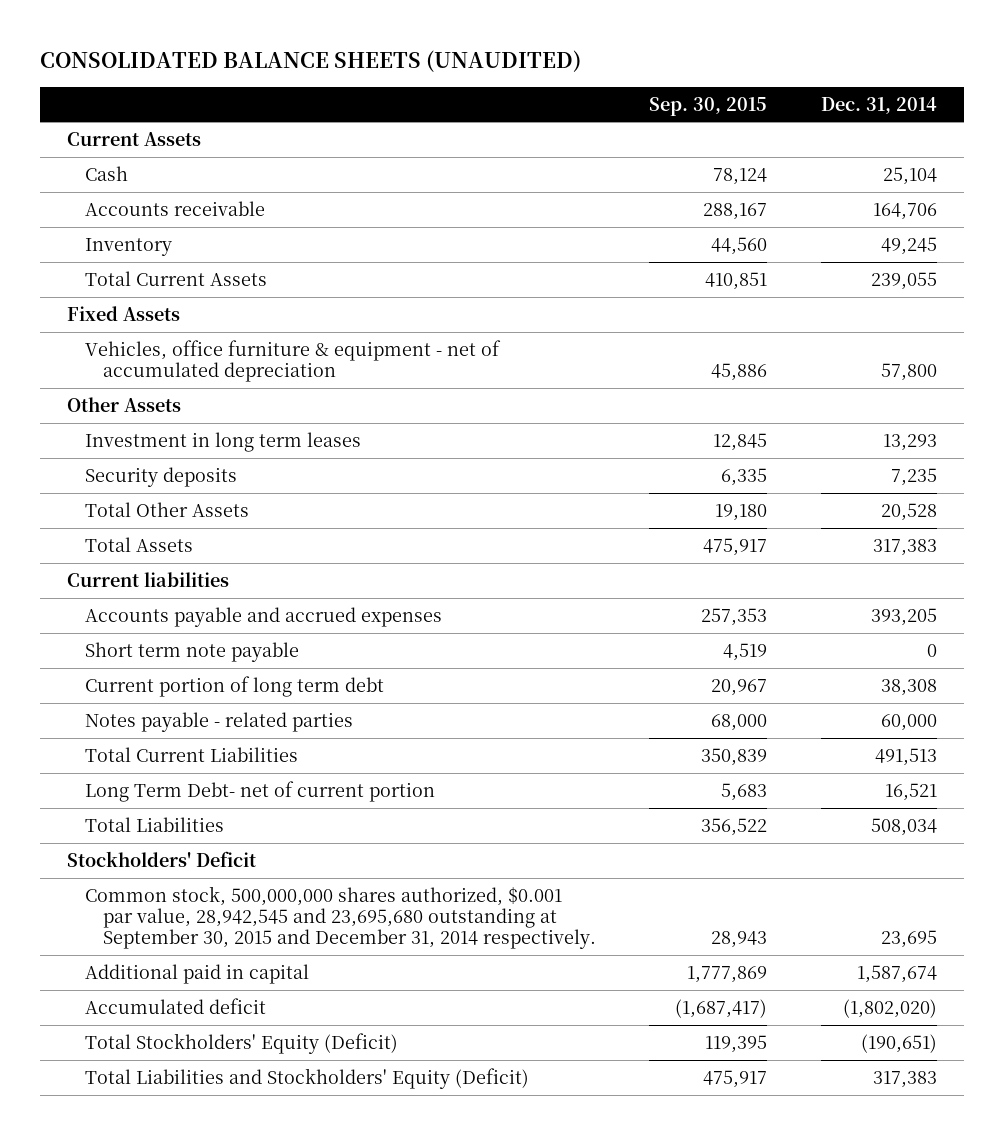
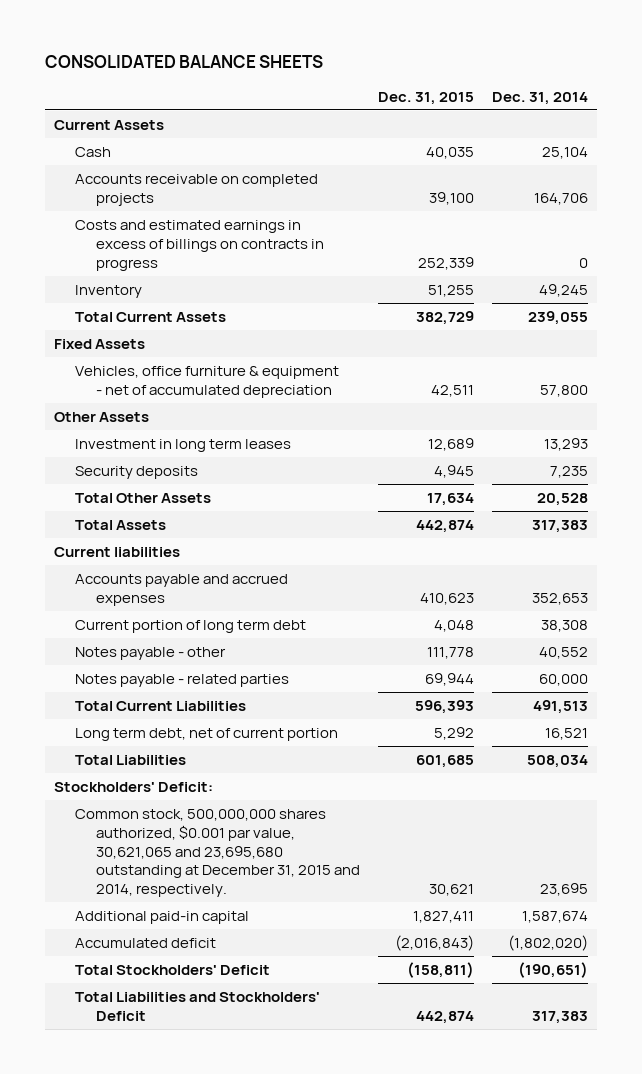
- CONSOLIDATED BALANCE SHEETS (UNAUDITED)
+ CONSOLIDATED BALANCE SHEETS
- | Sep. 30, 2015 | Dec. 31, 2014
+ | Dec. 31, 2015 | Dec. 31, 2014
- Accounts receivable | 288,167 | 164,706
+ Accounts receivable on completed projects | 39,100 | 164,706
+ Costs and estimated earnings in excess of billings on contracts in progress | 252,339 | 0
- Accounts payable and accrued expenses | 257,353 | 393,205
- Short term note payable | 4,519 | 0
+ Accounts payable and accrued expenses | 410,623 | 352,653
+ Notes payable - other | 111,778 | 40,552
- Long Term Debt- net of current portion | 5,683 | 16,521
+ Long term debt, net of current portion | 5,292 | 16,521
- Stockholders' Deficit
- Common stock, 500,000,000 shares authorized, $0.001 par value, 28,942,545 and 23,695,680 outstanding at September 30, 2015 and December 31, 2014 respectively. | 28,943 | 23,695
- Additional paid in capital | 1,777,869 | 1,587,674
+ Stockholders' Deficit:
+ Common stock, 500,000,000 shares authorized, $0.001 par value, 30,621,065 and 23,695,680 outstanding at December 31, 2015 and 2014, respectively. | 30,621 | 23,695
+ Additional paid-in capital | 1,827,411 | 1,587,674
- Total Stockholders' Equity (Deficit) | 119,395 | (190,651)
- Total Liabilities and Stockholders' Equity (Deficit) | 475,917 | 317,383
+ Total Stockholders' Deficit | (158,811) | (190,651)
+ Total Liabilities and Stockholders' Deficit | 442,874 | 317,383

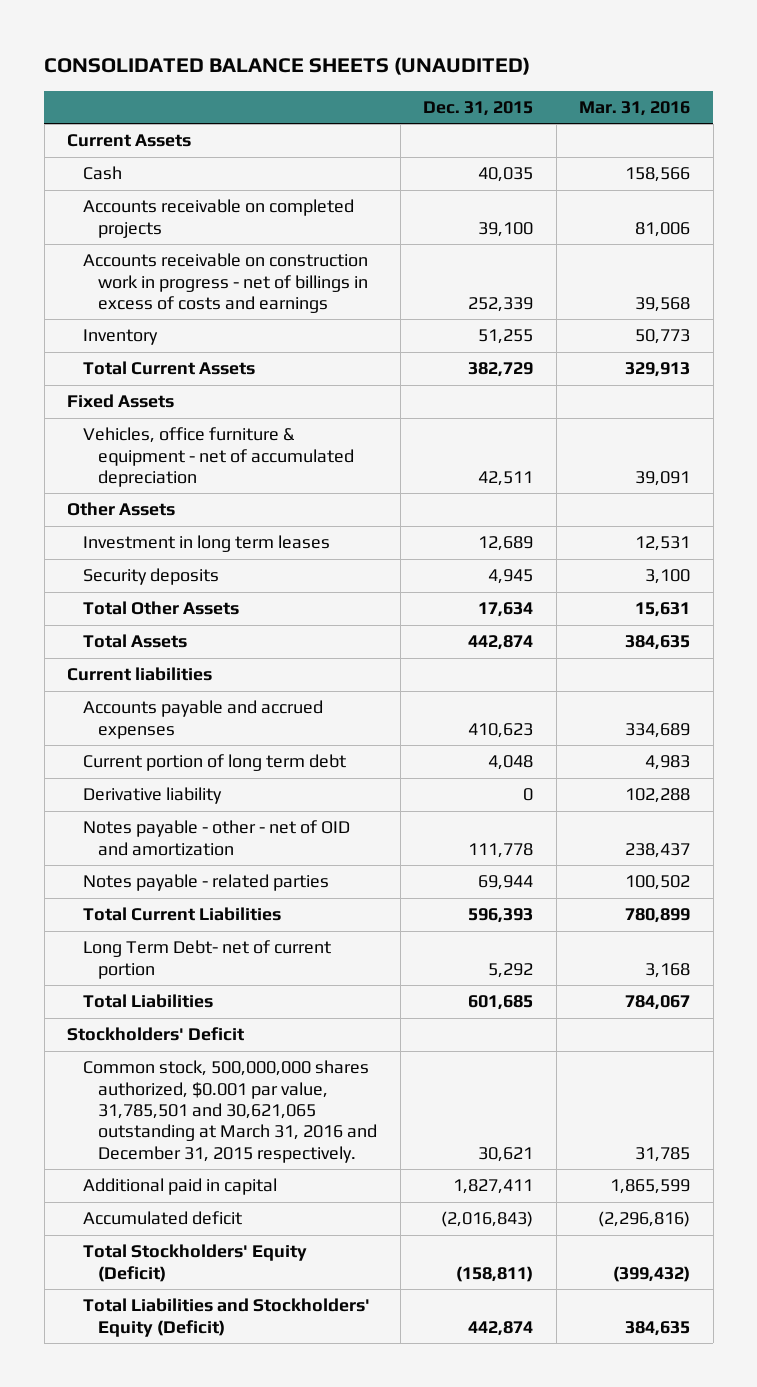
- CONSOLIDATED BALANCE SHEETS
+ CONSOLIDATED BALANCE SHEETS (UNAUDITED)
- | Dec. 31, 2015 | Dec. 31, 2014
+ | Dec. 31, 2015 | Mar. 31, 2016
- Costs and estimated earnings in excess of billings on contracts in progress | 252,339 | 0
+ Accounts receivable on construction work in progress - net of billings in excess of costs and earnings | 252,339 | 39,568
- Notes payable - other | 111,778 | 40,552
+ Derivative liability | 0 | 102,288
+ Notes payable - other - net of OID and amortization | 111,778 | 238,437
- Long term debt, net of current portion | 5,292 | 16,521
+ Long Term Debt- net of current portion | 5,292 | 3,168
- Stockholders' Deficit:
- Common stock, 500,000,000 shares authorized, $0.001 par value, 30,621,065 and 23,695,680 outstanding at December 31, 2015 and 2014, respectively. | 30,621 | 23,695
- Additional paid-in capital | 1,827,411 | 1,587,674
+ Stockholders' Deficit
+ Common stock, 500,000,000 shares authorized, $0.001 par value, 31,785,501 and 30,621,065 outstanding at March 31, 2016 and December 31, 2015 respectively. | 30,621 | 31,785
+ Additional paid in capital | 1,827,411 | 1,865,599
- Total Stockholders' Deficit | (158,811) | (190,651)
- Total Liabilities and Stockholders' Deficit | 442,874 | 317,383
+ Total Stockholders' Equity (Deficit) | (158,811) | (399,432)
+ Total Liabilities and Stockholders' Equity (Deficit) | 442,874 | 384,635

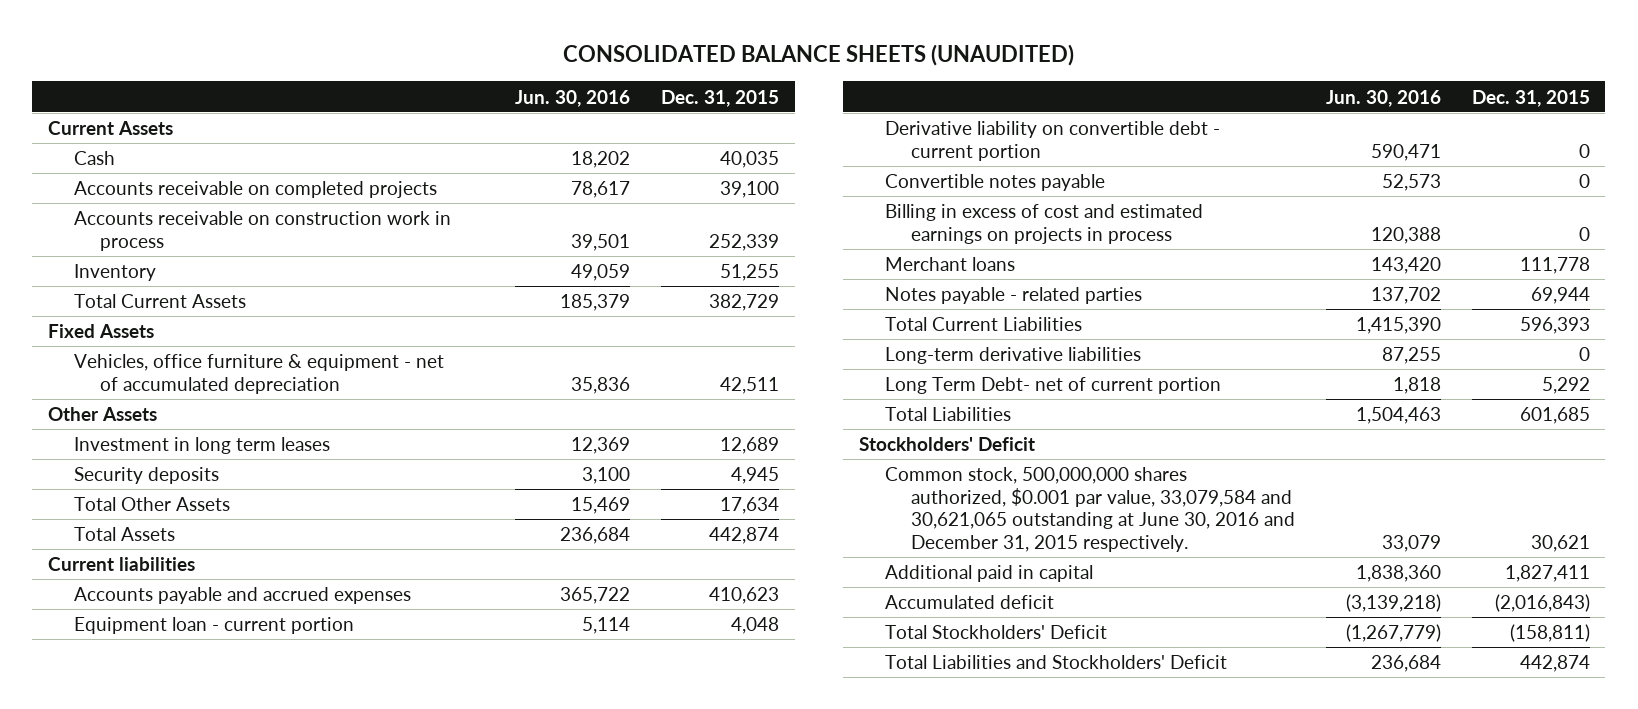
- | Dec. 31, 2015 | Mar. 31, 2016
+ | Jun. 30, 2016 | Dec. 31, 2015
- Accounts receivable on construction work in progress - net of billings in excess of costs and earnings | 252,339 | 39,568
+ Accounts receivable on construction work in process | 39,501 | 252,339
- Current portion of long term debt | 4,048 | 4,983
- Derivative liability | 0 | 102,288
- Notes payable - other - net of OID and amortization | 111,778 | 238,437
+ Equipment loan - current portion | 5,114 | 4,048
+ Derivative liability on convertible debt - current portion | 590,471 | 0
+ Convertible notes payable | 52,573 | 0
+ Billing in excess of cost and estimated earnings on projects in process | 120,388 | 0
+ Merchant loans | 143,420 | 111,778
+ Long-term derivative liabilities | 87,255 | 0
- Common stock, 500,000,000 shares authorized, $0.001 par value, 31,785,501 and 30,621,065 outstanding at March 31, 2016 and December 31, 2015 respectively. | 30,621 | 31,785
+ Common stock, 500,000,000 shares authorized, $0.001 par value, 33,079,584 and 30,621,065 outstanding at June 30, 2016 and December 31, 2015 respectively. | 33,079 | 30,621
- Total Stockholders' Equity (Deficit) | (158,811) | (399,432)
- Total Liabilities and Stockholders' Equity (Deficit) | 442,874 | 384,635
+ Total Stockholders' Deficit | (1,267,779) | (158,811)
+ Total Liabilities and Stockholders' Deficit | 236,684 | 442,874

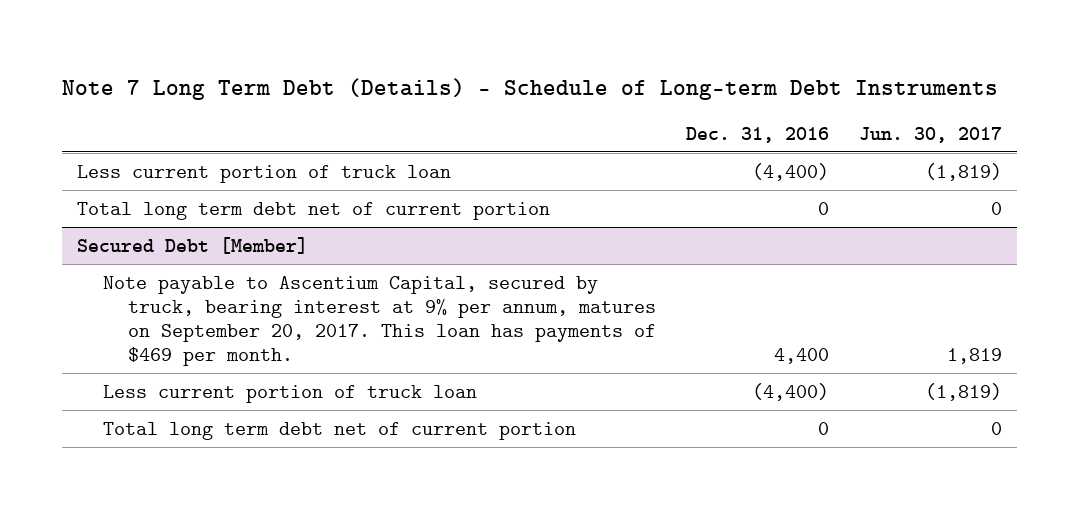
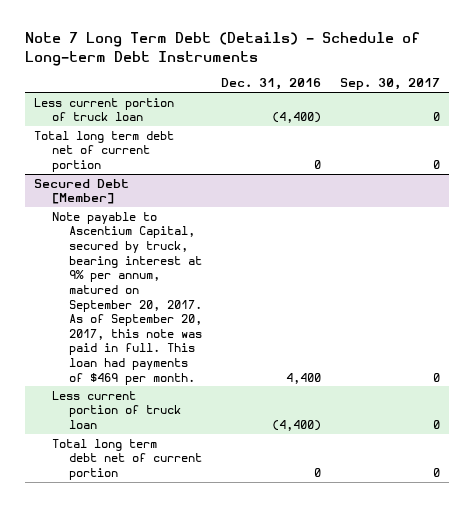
- | Dec. 31, 2016 | Jun. 30, 2017
+ | Dec. 31, 2016 | Sep. 30, 2017
@ Secured Debt [Member]
- Note payable to Ascentium Capital, secured by truck, bearing interest at 9% per annum, matures on September 20, 2017. This loan has payments of $469 per month. | 4,400 | 1,819
+ Note payable to Ascentium Capital, secured by truck, bearing interest at 9% per annum, matured on September 20, 2017. As of September 20, 2017, this note was paid in full. This loan had payments of $469 per month. | 4,400 | 0

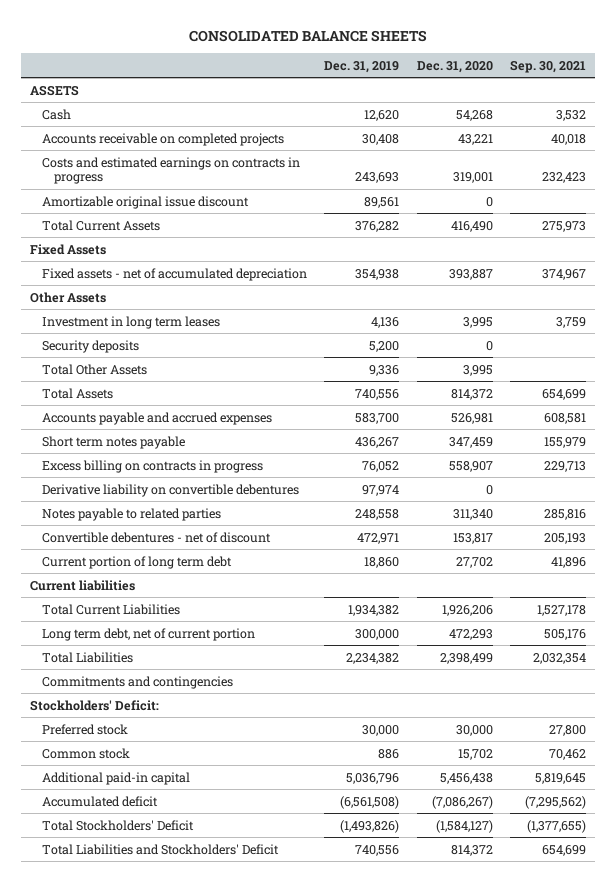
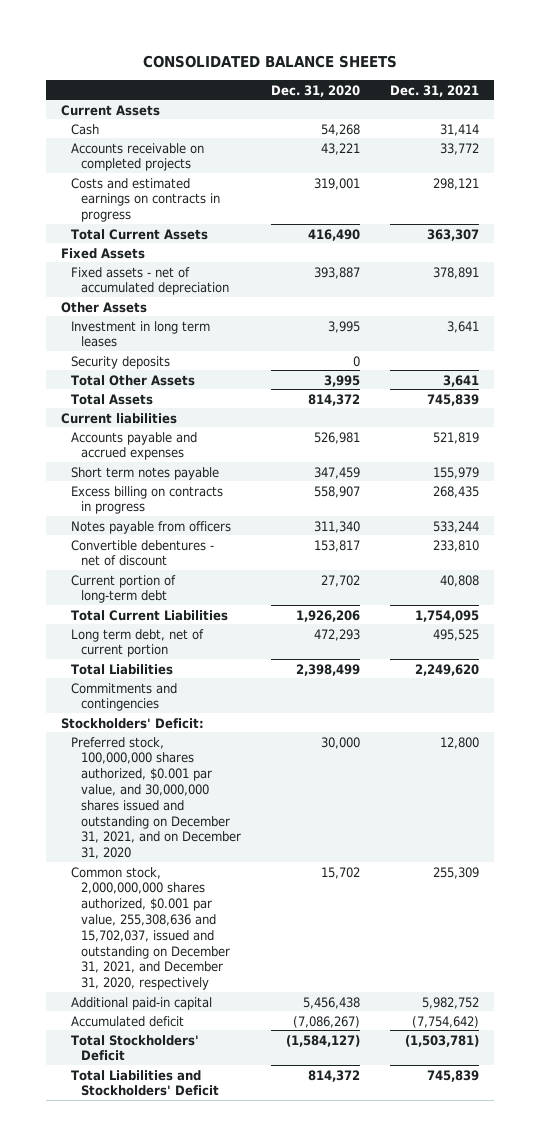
- | Dec. 31, 2019 | Dec. 31, 2020 | Sep. 30, 2021
+ | Dec. 31, 2020 | Dec. 31, 2021
- ASSETS
+ Current Assets
- Amortizable original issue discount | 89,561 | 0 |
moved up: Current liabilities
- Derivative liability on convertible debentures | 97,974 | 0 |
- Notes payable to related parties | 248,558 | 311,340 | 285,816
+ Notes payable from officers | 311,340 | 533,244
- Current portion of long term debt | 18,860 | 27,702 | 41,896
+ Current portion of long-term debt | 27,702 | 40,808
- Preferred stock | 30,000 | 30,000 | 27,800
- Common stock | 886 | 15,702 | 70,462
+ Preferred stock, 100,000,000 shares authorized, $0.001 par value, and 30,000,000 shares issued and outstanding on December 31, 2021, and on December 31, 2020 | 30,000 | 12,800
+ Common stock, 2,000,000,000 shares authorized, $0.001 par value, 255,308,636 and 15,702,037, issued and outstanding on December 31, 2021, and December 31, 2020, respectively | 15,702 | 255,309

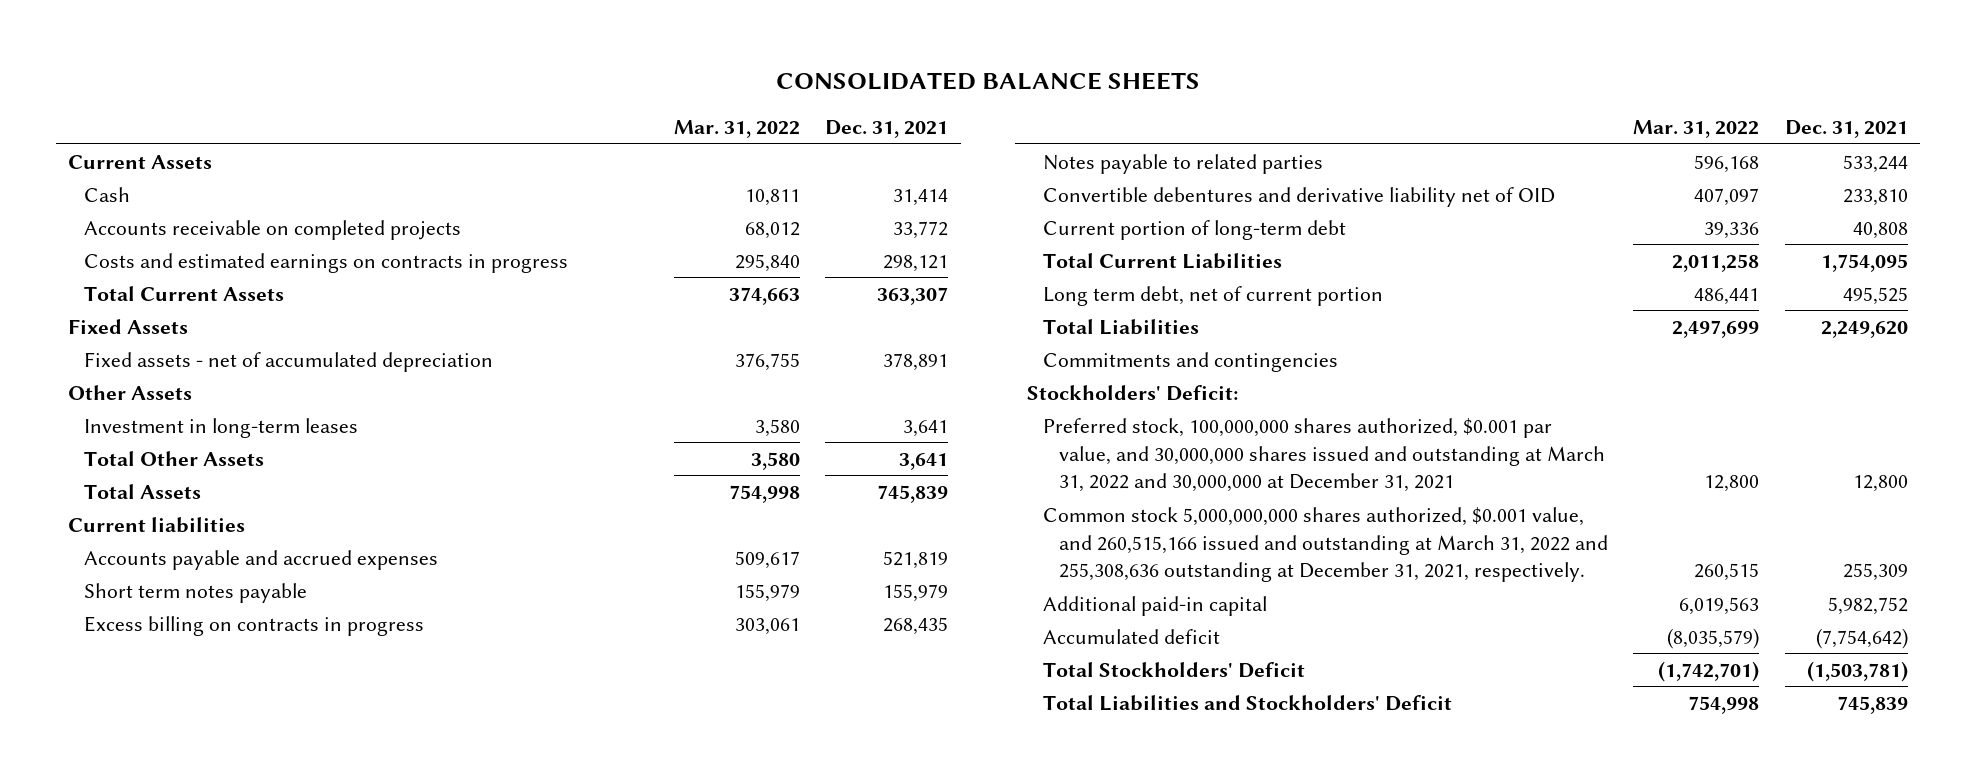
- | Dec. 31, 2020 | Dec. 31, 2021
+ | Mar. 31, 2022 | Dec. 31, 2021
- Investment in long term leases | 3,995 | 3,641
- Security deposits | 0 |
+ Investment in long-term leases | 3,580 | 3,641
- Notes payable from officers | 311,340 | 533,244
- Convertible debentures - net of discount | 153,817 | 233,810
+ Notes payable to related parties | 596,168 | 533,244
+ Convertible debentures and derivative liability net of OID | 407,097 | 233,810
- Preferred stock, 100,000,000 shares authorized, $0.001 par value, and 30,000,000 shares issued and outstanding on December 31, 2021, and on December 31, 2020 | 30,000 | 12,800
- Common stock, 2,000,000,000 shares authorized, $0.001 par value, 255,308,636 and 15,702,037, issued and outstanding on December 31, 2021, and December 31, 2020, respectively | 15,702 | 255,309
+ Preferred stock, 100,000,000 shares authorized, $0.001 par value, and 30,000,000 shares issued and outstanding at March 31, 2022 and 30,000,000 at December 31, 2021 | 12,800 | 12,800
+ Common stock 5,000,000,000 shares authorized, $0.001 value, and 260,515,166 issued and outstanding at March 31, 2022 and 255,308,636 outstanding at December 31, 2021, respectively. | 260,515 | 255,309

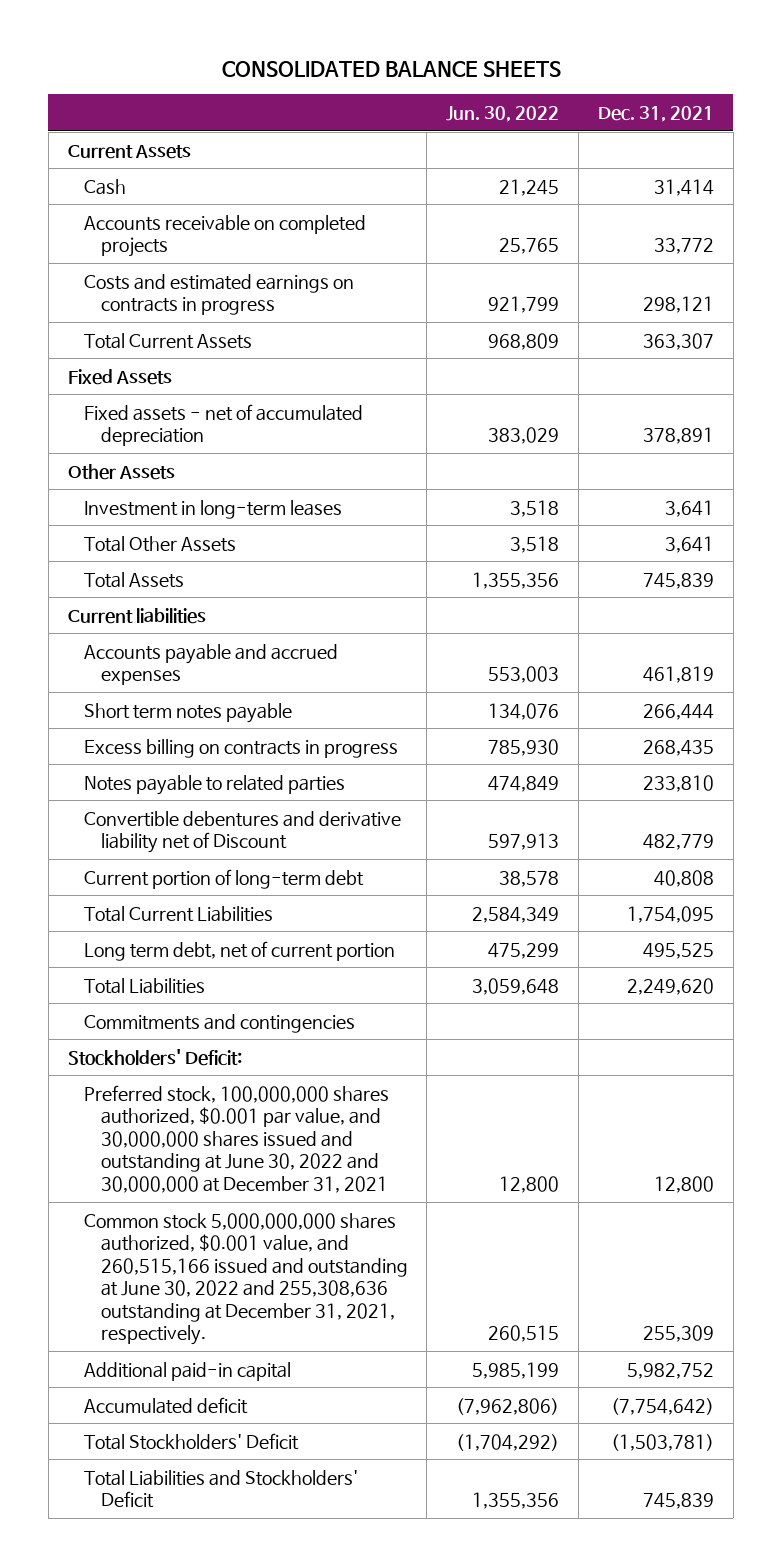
- | Mar. 31, 2022 | Dec. 31, 2021
+ | Jun. 30, 2022 | Dec. 31, 2021
- Accounts payable and accrued expenses | 509,617 | 521,819
- Short term notes payable | 155,979 | 155,979
+ Accounts payable and accrued expenses | 553,003 | 461,819
+ Short term notes payable | 134,076 | 266,444
- Notes payable to related parties | 596,168 | 533,244
- Convertible debentures and derivative liability net of OID | 407,097 | 233,810
+ Notes payable to related parties | 474,849 | 233,810
+ Convertible debentures and derivative liability net of Discount | 597,913 | 482,779
- Preferred stock, 100,000,000 shares authorized, $0.001 par value, and 30,000,000 shares issued and outstanding at March 31, 2022 and 30,000,000 at December 31, 2021 | 12,800 | 12,800
- Common stock 5,000,000,000 shares authorized, $0.001 value, and 260,515,166 issued and outstanding at March 31, 2022 and 255,308,636 outstanding at December 31, 2021, respectively. | 260,515 | 255,309
+ Preferred stock, 100,000,000 shares authorized, $0.001 par value, and 30,000,000 shares issued and outstanding at June 30, 2022 and 30,000,000 at December 31, 2021 | 12,800 | 12,800
+ Common stock 5,000,000,000 shares authorized, $0.001 value, and 260,515,166 issued and outstanding at June 30, 2022 and 255,308,636 outstanding at December 31, 2021, respectively. | 260,515 | 255,309

